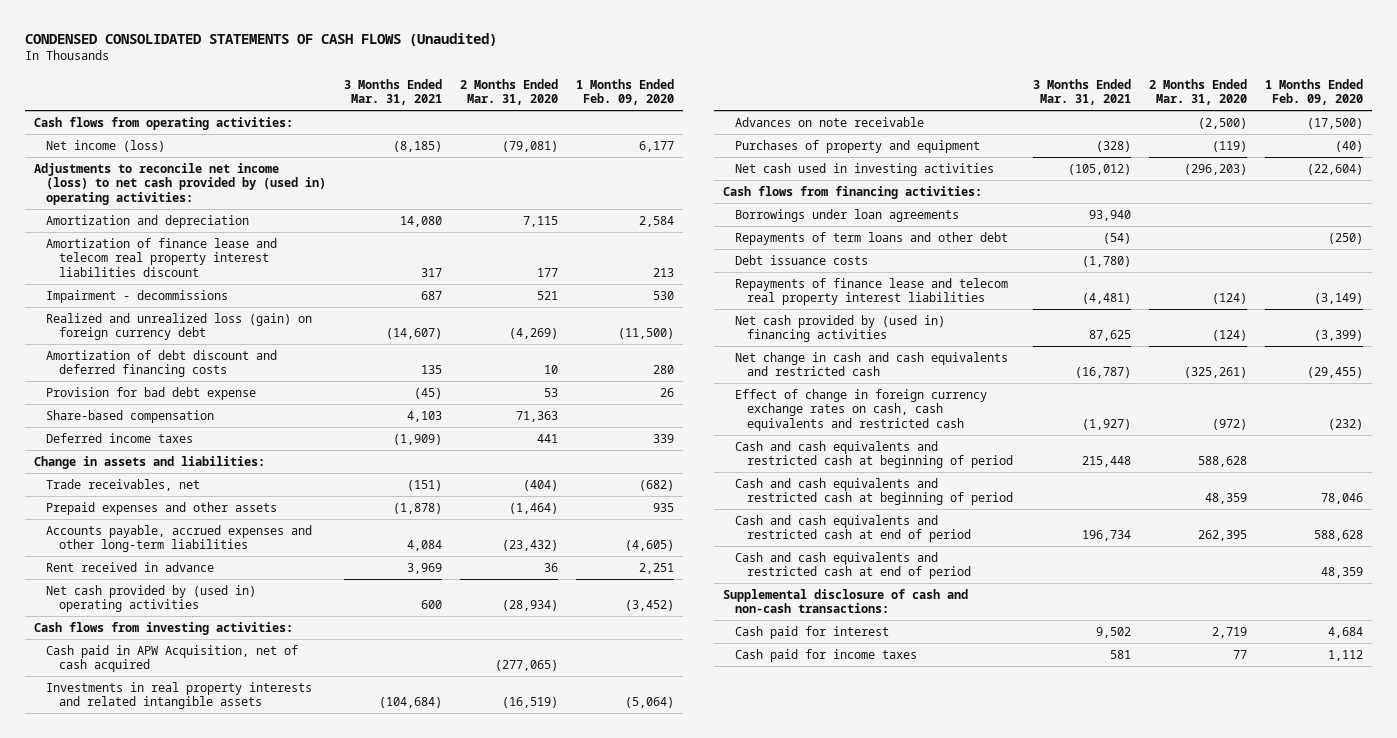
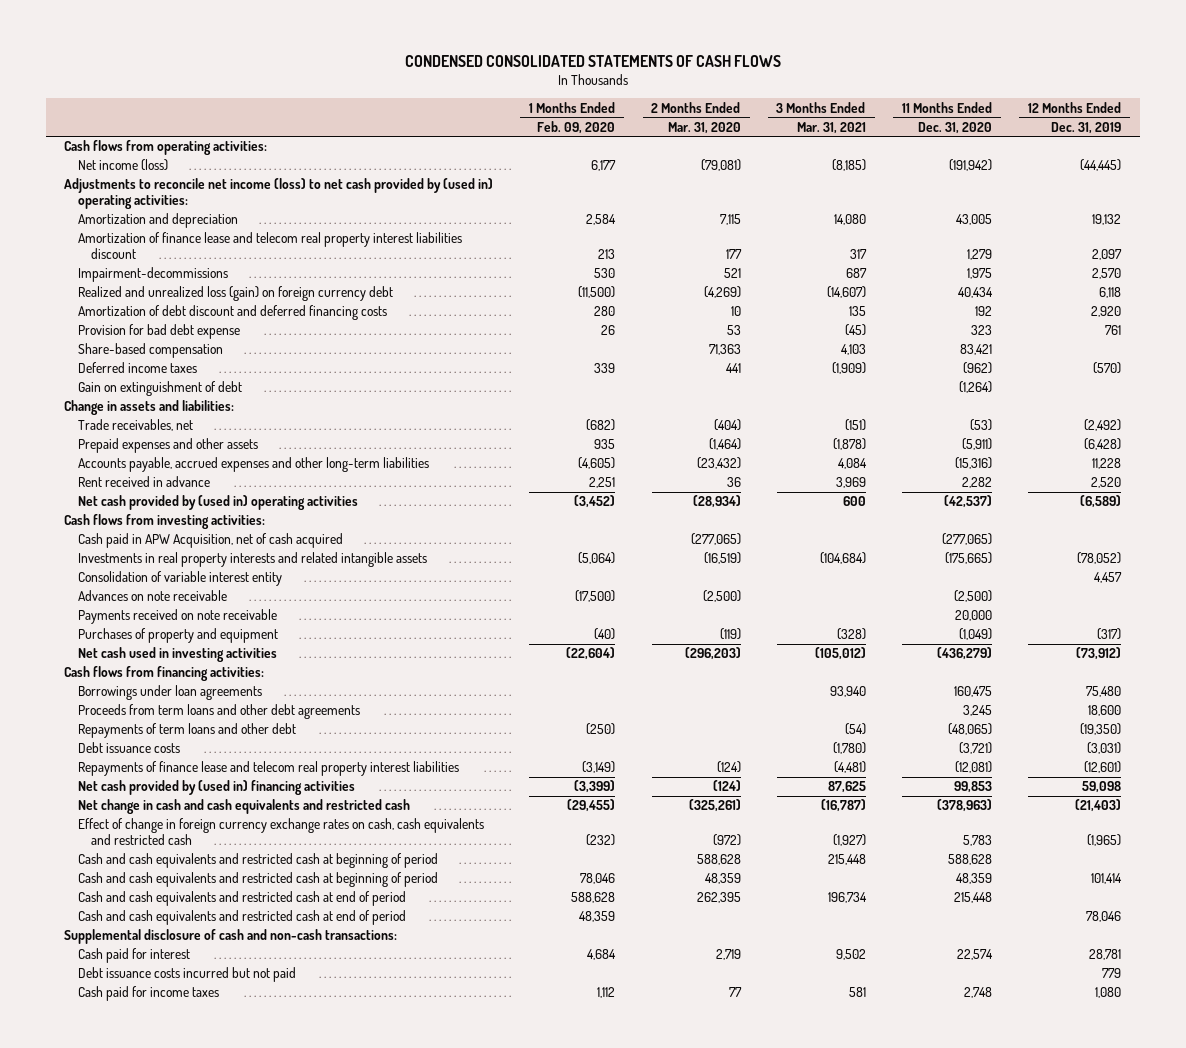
- CONDENSED CONSOLIDATED STATEMENTS OF CASH FLOWS (Unaudited)
+ CONDENSED CONSOLIDATED STATEMENTS OF CASH FLOWS
- | 3 Months Ended Mar. 31, 2021 | 2 Months Ended Mar. 31, 2020 | 1 Months Ended Feb. 09, 2020
+ | 1 Months Ended Feb. 09, 2020 | 2 Months Ended Mar. 31, 2020 | 3 Months Ended Mar. 31, 2021 | 11 Months Ended Dec. 31, 2020 | 12 Months Ended Dec. 31, 2019
- Impairment - decommissions | 687 | 521 | 530
+ Impairment-decommissions | 530 | 521 | 687 | 1,975 | 2,570
+ Gain on extinguishment of debt | | | | (1,264) |
+ Consolidation of variable interest entity | | | | | 4,457
+ Payments received on note receivable | | | | 20,000 |
+ Proceeds from term loans and other debt agreements | | | | 3,245 | 18,600
+ Debt issuance costs incurred but not paid | | | | | 779

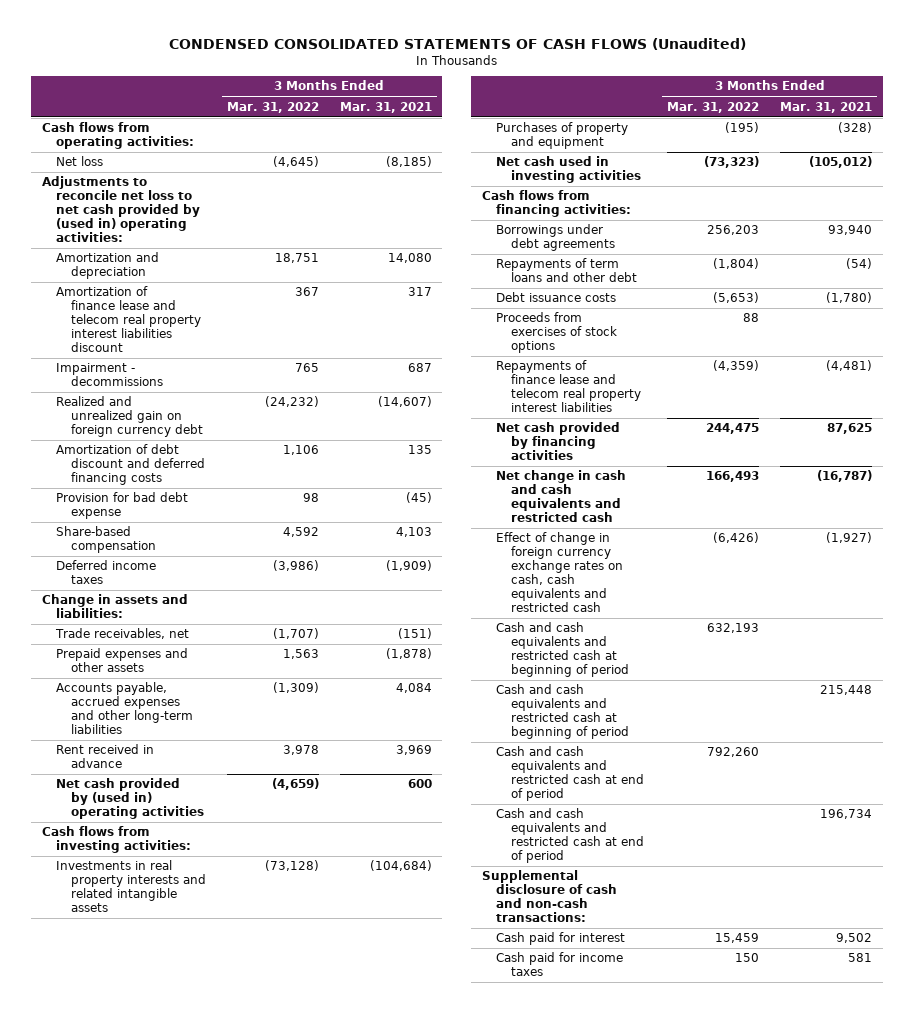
- CONDENSED CONSOLIDATED STATEMENTS OF CASH FLOWS
+ CONDENSED CONSOLIDATED STATEMENTS OF CASH FLOWS (Unaudited)
- | 1 Months Ended Feb. 09, 2020 | 2 Months Ended Mar. 31, 2020 | 3 Months Ended Mar. 31, 2021 | 11 Months Ended Dec. 31, 2020 | 12 Months Ended Dec. 31, 2019
+ | 3 Months Ended Mar. 31, 2022 | 3 Months Ended Mar. 31, 2021
- Net income (loss) | 6,177 | (79,081) | (8,185) | (191,942) | (44,445)
- Adjustments to reconcile net income (loss) to net cash provided by (used in) operating activities:
+ Net loss | (4,645) | (8,185)
+ Adjustments to reconcile net loss to net cash provided by (used in) operating activities:
- Impairment-decommissions | 530 | 521 | 687 | 1,975 | 2,570
- Realized and unrealized loss (gain) on foreign currency debt | (11,500) | (4,269) | (14,607) | 40,434 | 6,118
+ Impairment - decommissions | 765 | 687
+ Realized and unrealized gain on foreign currency debt | (24,232) | (14,607)
- Gain on extinguishment of debt | | | | (1,264) |
- Cash paid in APW Acquisition, net of cash acquired | | (277,065) | | (277,065) |
- Consolidation of variable interest entity | | | | | 4,457
- Advances on note receivable | (17,500) | (2,500) | | (2,500) |
- Payments received on note receivable | | | | 20,000 |
- Borrowings under loan agreements | | | 93,940 | 160,475 | 75,480
- Proceeds from term loans and other debt agreements | | | | 3,245 | 18,600
+ Borrowings under debt agreements | 256,203 | 93,940
+ Proceeds from exercises of stock options | 88 |
- Net cash provided by (used in) financing activities | (3,399) | (124) | 87,625 | 99,853 | 59,098
+ Net cash provided by financing activities | 244,475 | 87,625
moved down: Cash and cash equivalents and restricted cash at beginning of period | | 215,448
moved down: Cash and cash equivalents and restricted cash at end of period | | 196,734
- Debt issuance costs incurred but not paid | | | | | 779

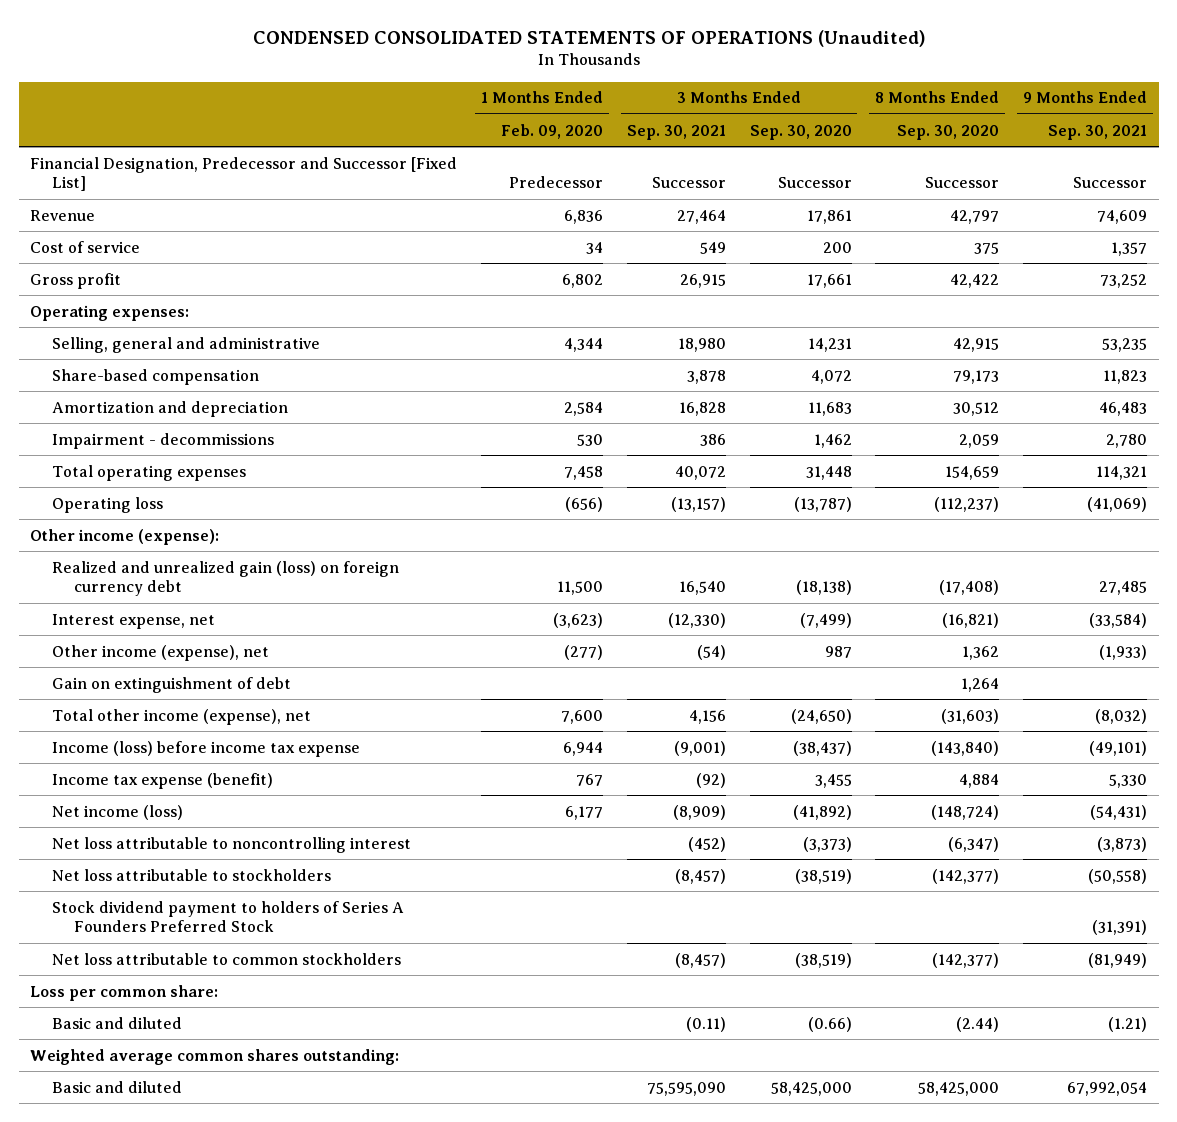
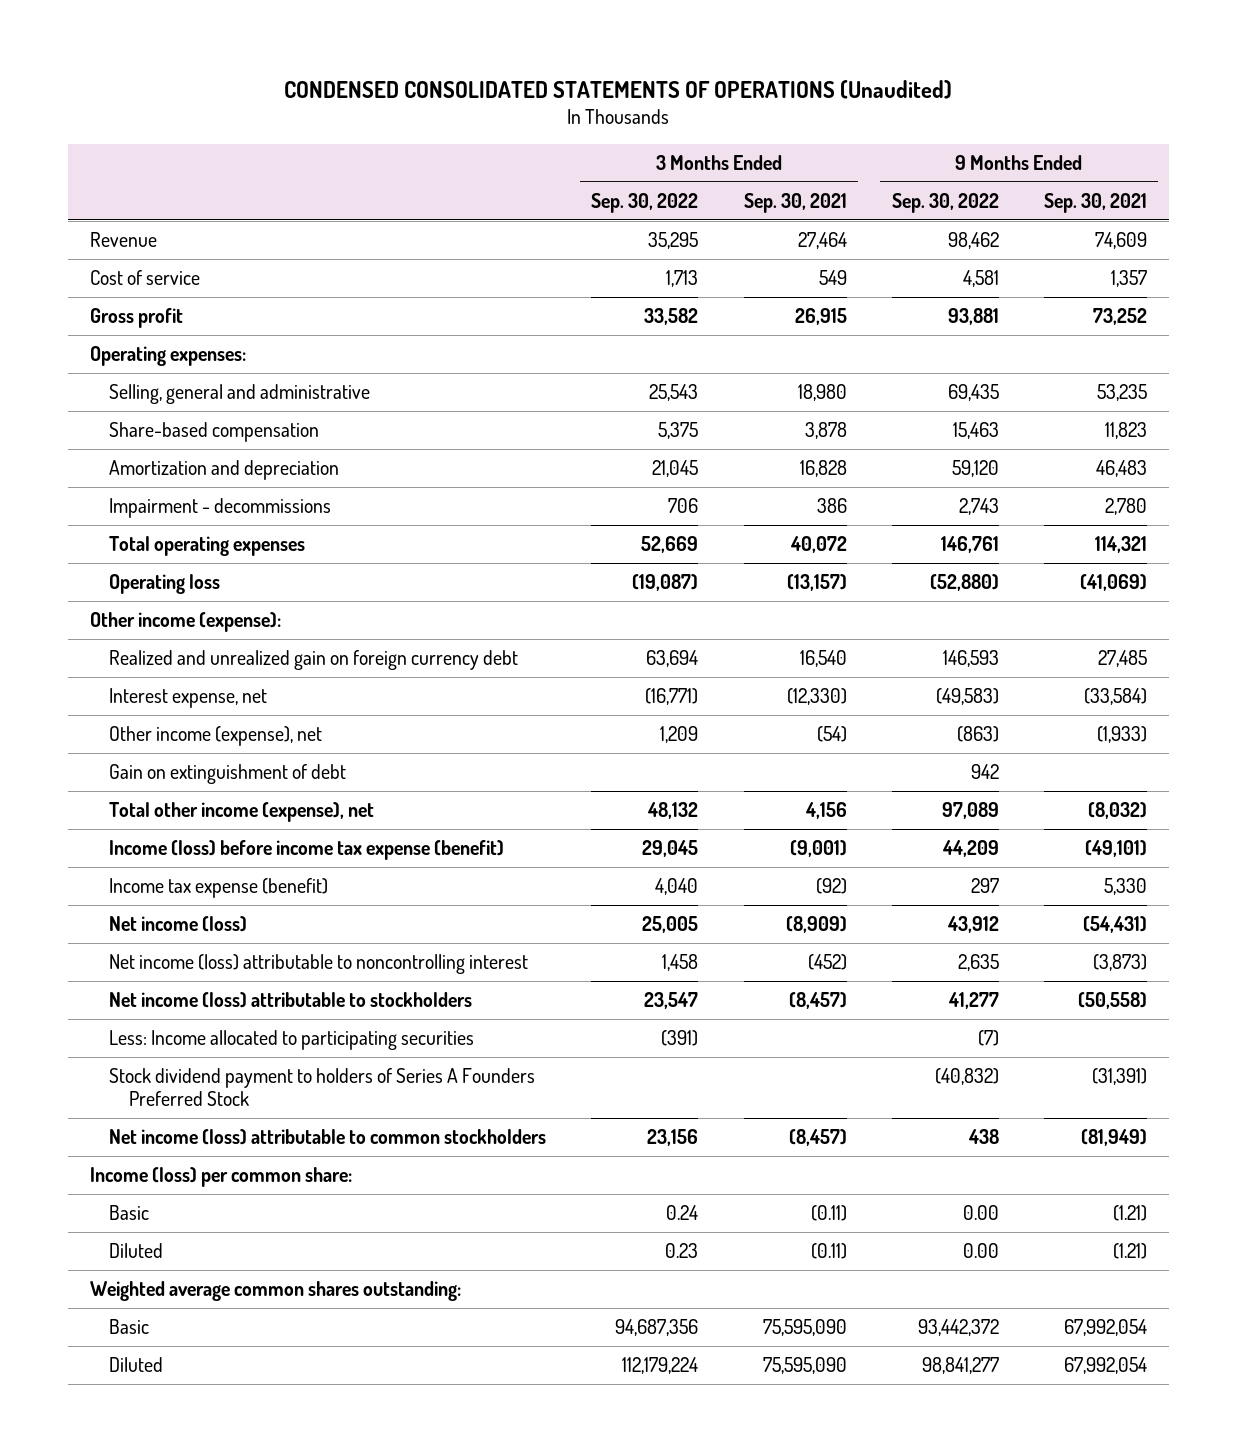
- | 1 Months Ended Feb. 09, 2020 | 3 Months Ended Sep. 30, 2021 | 3 Months Ended Sep. 30, 2020 | 8 Months Ended Sep. 30, 2020 | 9 Months Ended Sep. 30, 2021
+ | 3 Months Ended Sep. 30, 2022 | 3 Months Ended Sep. 30, 2021 | 9 Months Ended Sep. 30, 2022 | 9 Months Ended Sep. 30, 2021
- Financial Designation, Predecessor and Successor [Fixed List] | Predecessor | Successor | Successor | Successor | Successor
- Realized and unrealized gain (loss) on foreign currency debt | 11,500 | 16,540 | (18,138) | (17,408) | 27,485
+ Realized and unrealized gain on foreign currency debt | 63,694 | 16,540 | 146,593 | 27,485
- Income (loss) before income tax expense | 6,944 | (9,001) | (38,437) | (143,840) | (49,101)
+ Income (loss) before income tax expense (benefit) | 29,045 | (9,001) | 44,209 | (49,101)
- Net loss attributable to noncontrolling interest | | (452) | (3,373) | (6,347) | (3,873)
- Net loss attributable to stockholders | | (8,457) | (38,519) | (142,377) | (50,558)
+ Net income (loss) attributable to noncontrolling interest | 1,458 | (452) | 2,635 | (3,873)
+ Net income (loss) attributable to stockholders | 23,547 | (8,457) | 41,277 | (50,558)
+ Less: Income allocated to participating securities | (391) | | (7) |
- Net loss attributable to common stockholders | | (8,457) | (38,519) | (142,377) | (81,949)
- Loss per common share:
- Basic and diluted | | (0.11) | (0.66) | (2.44) | (1.21)
+ Net income (loss) attributable to common stockholders | 23,156 | (8,457) | 438 | (81,949)
+ Income (loss) per common share:
+ Basic | 0.24 | (0.11) | 0.00 | (1.21)
+ Diluted | 0.23 | (0.11) | 0.00 | (1.21)
- Basic and diluted | | 75,595,090 | 58,425,000 | 58,425,000 | 67,992,054
+ Basic | 94,687,356 | 75,595,090 | 93,442,372 | 67,992,054
+ Diluted | 112,179,224 | 75,595,090 | 98,841,277 | 67,992,054

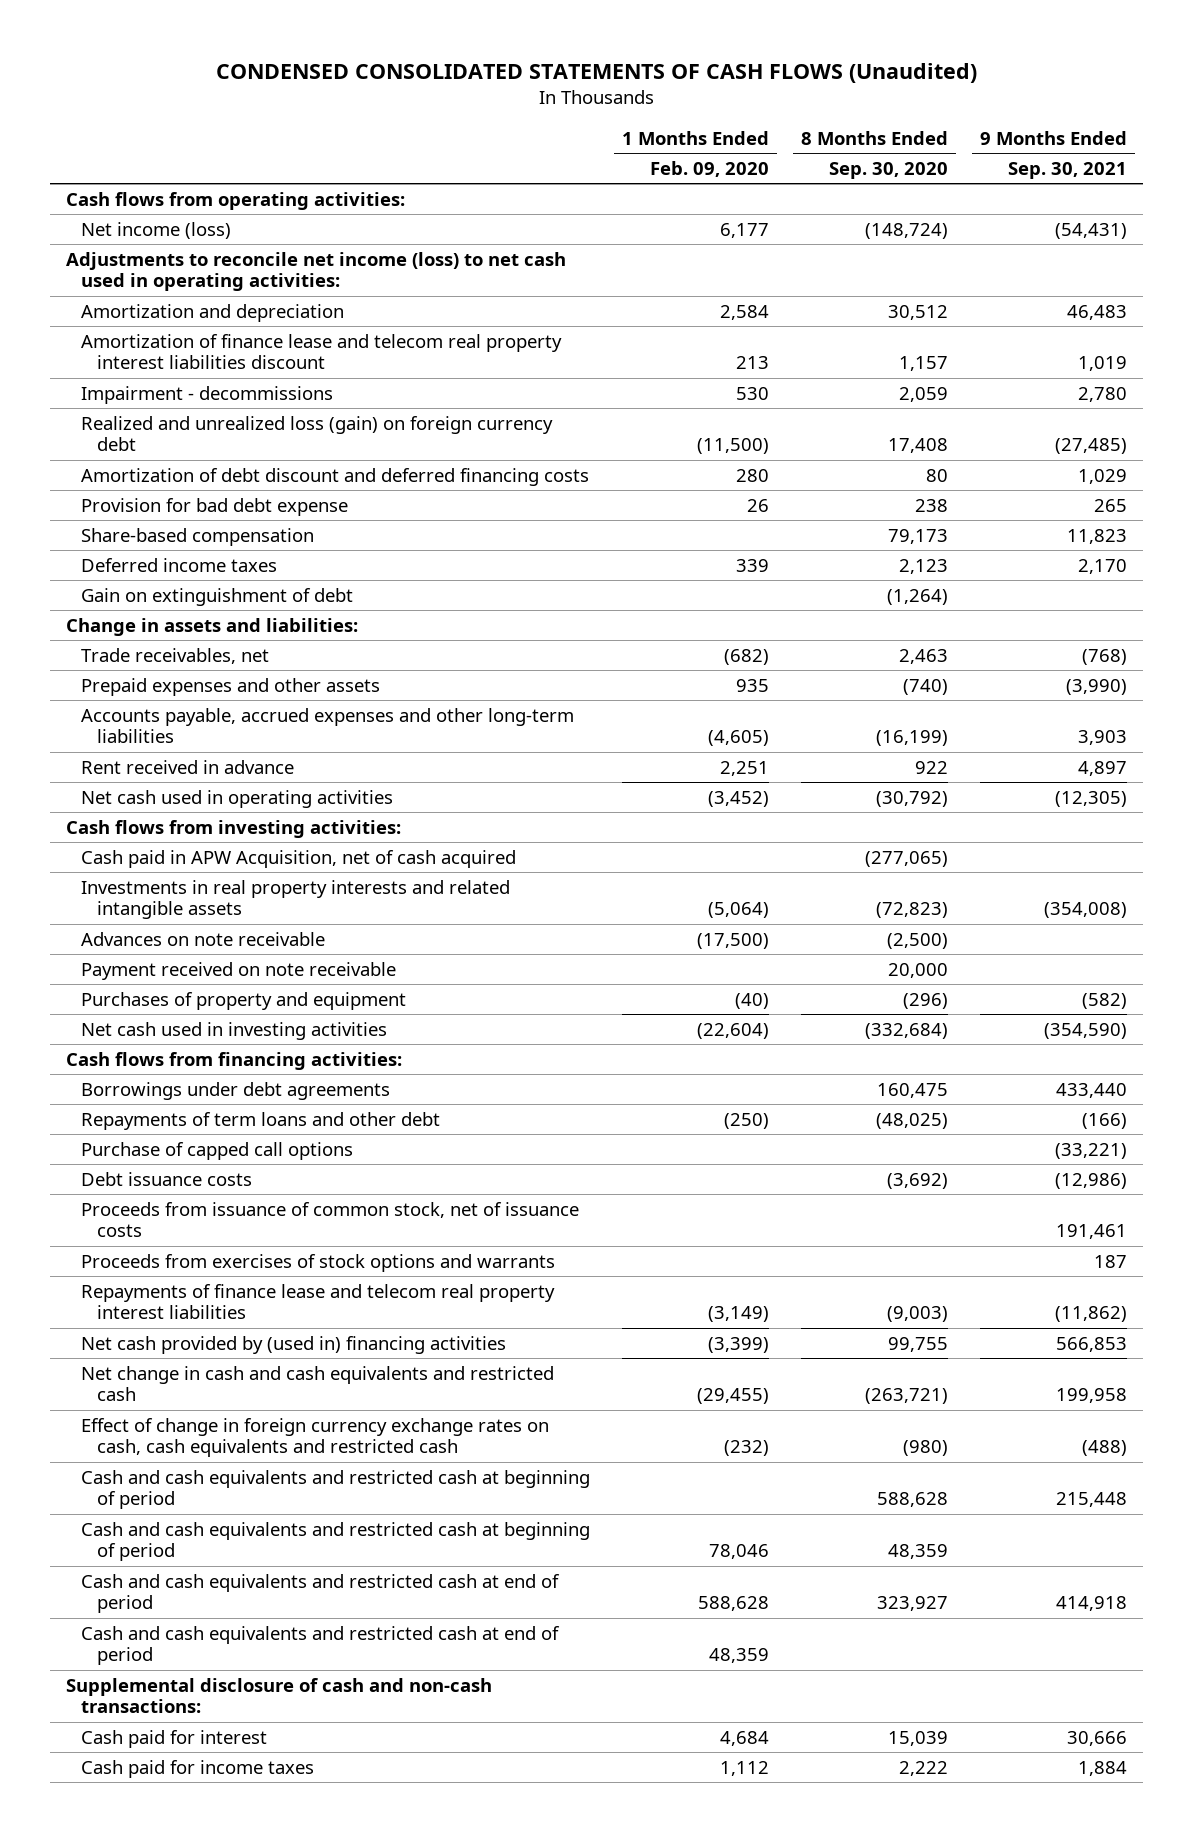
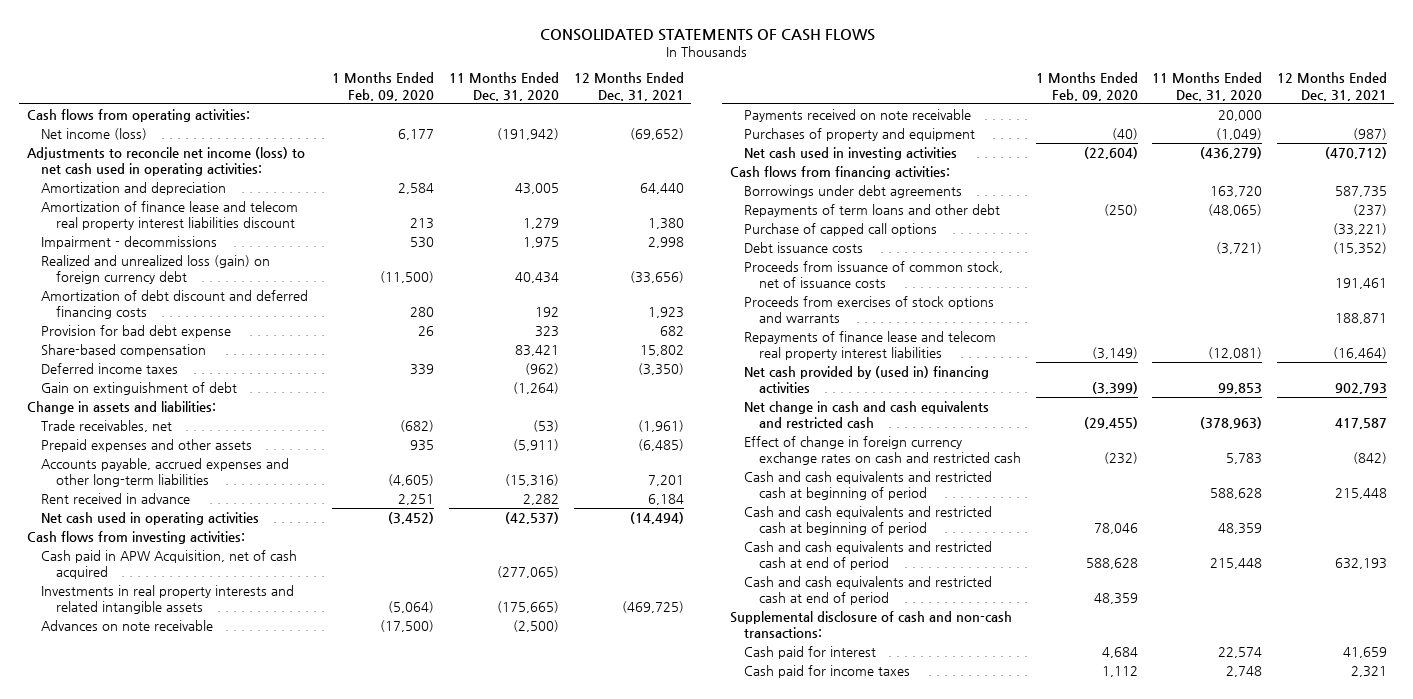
- CONDENSED CONSOLIDATED STATEMENTS OF CASH FLOWS (Unaudited)
+ CONSOLIDATED STATEMENTS OF CASH FLOWS
- | 1 Months Ended Feb. 09, 2020 | 8 Months Ended Sep. 30, 2020 | 9 Months Ended Sep. 30, 2021
+ | 1 Months Ended Feb. 09, 2020 | 11 Months Ended Dec. 31, 2020 | 12 Months Ended Dec. 31, 2021
- Payment received on note receivable | | 20,000 |
+ Payments received on note receivable | | 20,000 |
- Effect of change in foreign currency exchange rates on cash, cash equivalents and restricted cash | (232) | (980) | (488)
+ Effect of change in foreign currency exchange rates on cash and restricted cash | (232) | 5,783 | (842)

